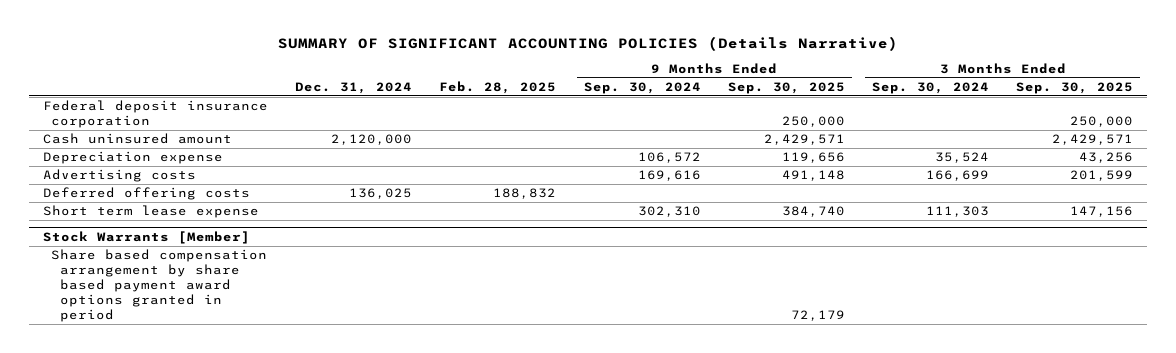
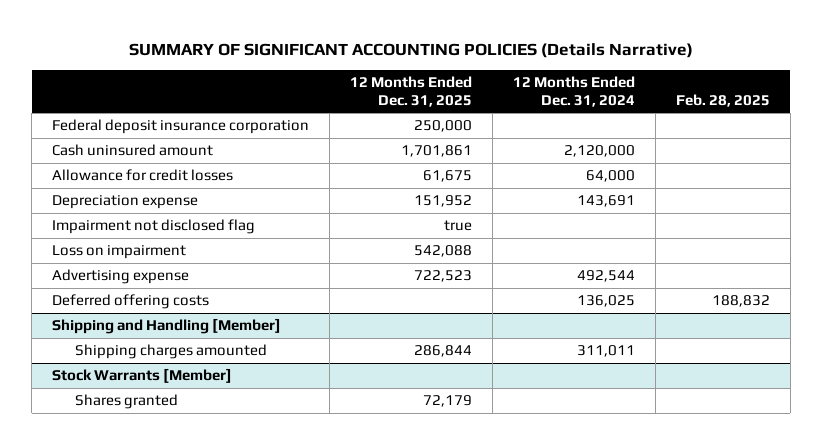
- | Dec. 31, 2024 | Feb. 28, 2025 | 9 Months Ended Sep. 30, 2024 | 9 Months Ended Sep. 30, 2025 | 3 Months Ended Sep. 30, 2024 | 3 Months Ended Sep. 30, 2025
+ | 12 Months Ended Dec. 31, 2025 | 12 Months Ended Dec. 31, 2024 | Feb. 28, 2025
+ Allowance for credit losses | 61,675 | 64,000 |
- Advertising costs | | | 169,616 | 491,148 | 166,699 | 201,599
+ Impairment not disclosed flag | true | |
+ Loss on impairment | 542,088 | |
+ Advertising expense | 722,523 | 492,544 |
- Short term lease expense | | | 302,310 | 384,740 | 111,303 | 147,156
+ Shipping and Handling [Member]
+ Shipping charges amounted | 286,844 | 311,011 |
@ Stock Warrants [Member]
- Share based compensation arrangement by share based payment award options granted in period | | | | 72,179 | |
+ Shares granted | 72,179 | |

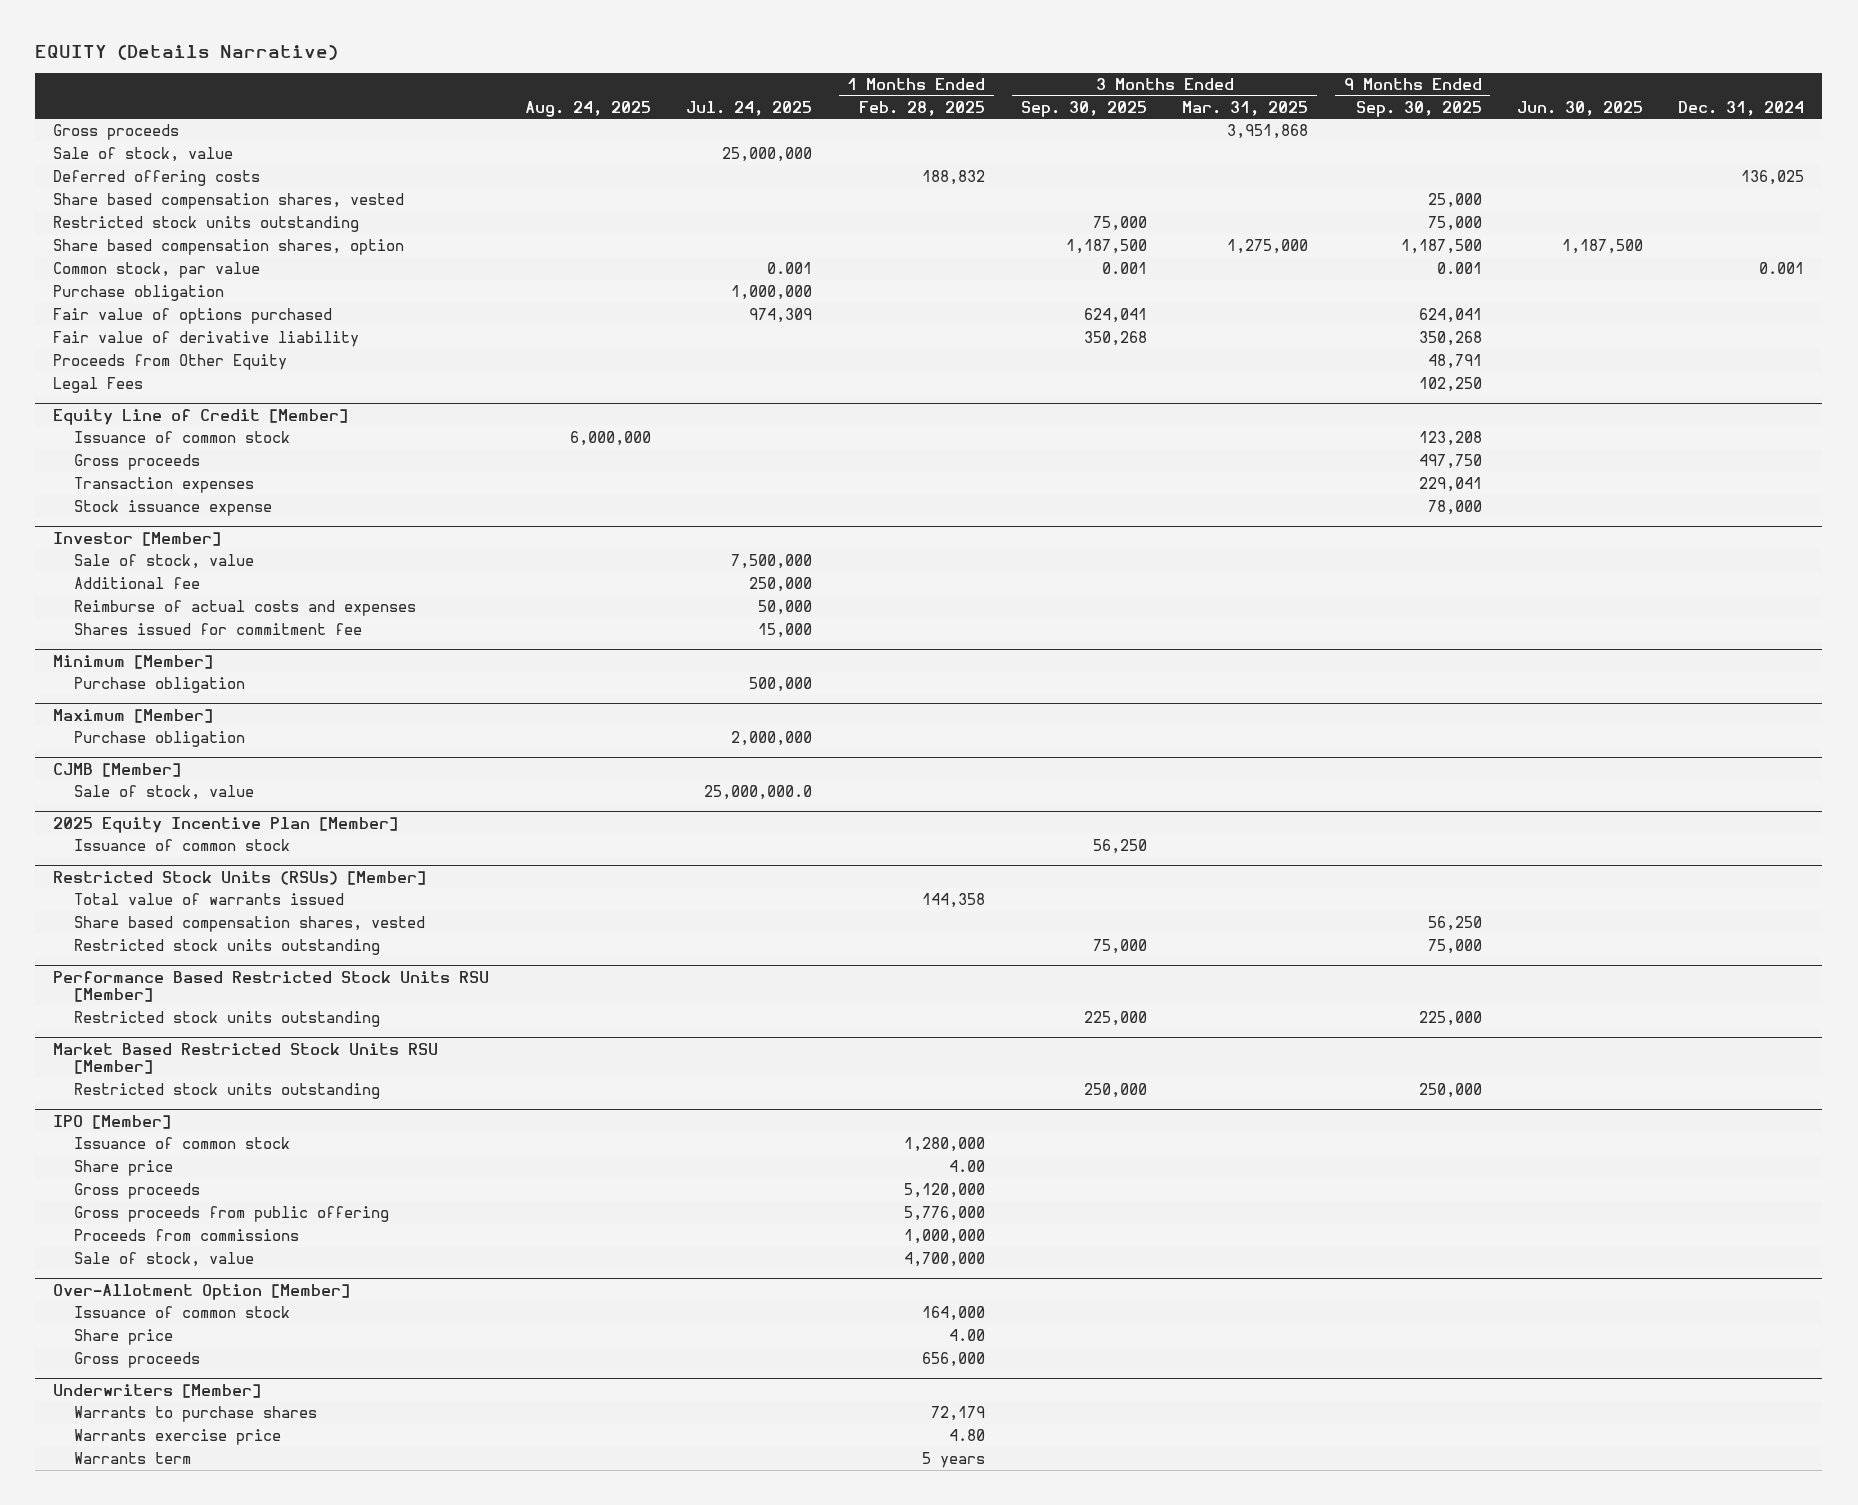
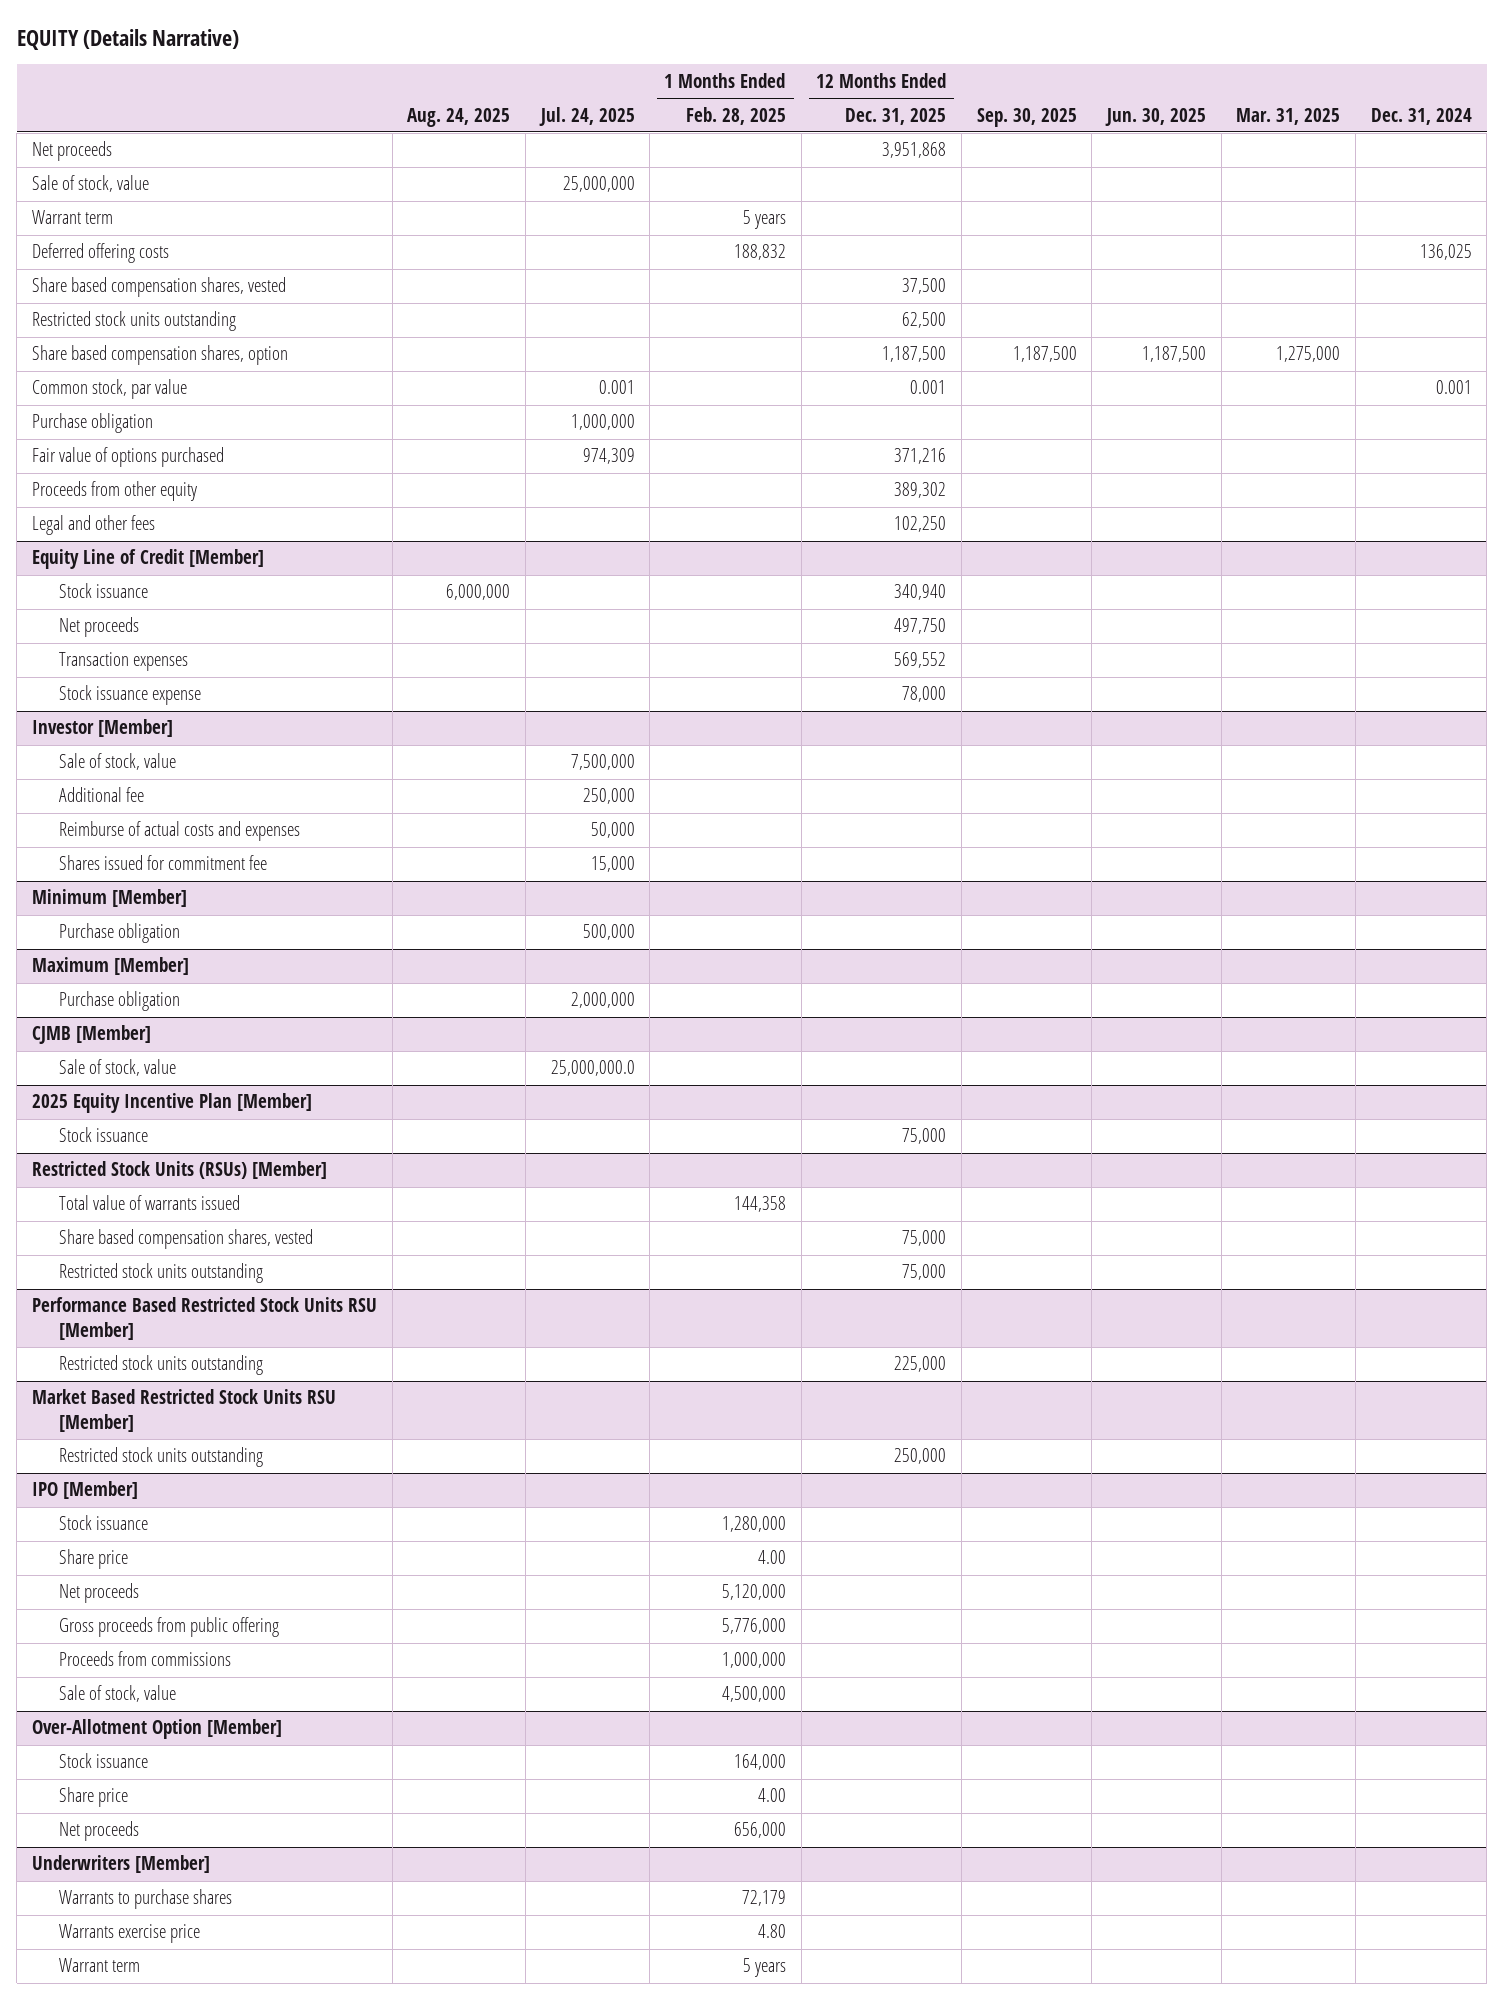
- | Aug. 24, 2025 | Jul. 24, 2025 | 1 Months Ended Feb. 28, 2025 | 3 Months Ended Sep. 30, 2025 | 3 Months Ended Mar. 31, 2025 | 9 Months Ended Sep. 30, 2025 | Jun. 30, 2025 | Dec. 31, 2024
+ | Aug. 24, 2025 | Jul. 24, 2025 | 1 Months Ended Feb. 28, 2025 | 12 Months Ended Dec. 31, 2025 | Sep. 30, 2025 | Jun. 30, 2025 | Mar. 31, 2025 | Dec. 31, 2024
- Gross proceeds | | | | | 3,951,868 | | |
+ Net proceeds | | | | 3,951,868 | | | |
+ Warrant term | | | 5 years | | | | |
- Fair value of derivative liability | | | | 350,268 | | 350,268 | |
- Proceeds from Other Equity | | | | | | 48,791 | |
- Legal Fees | | | | | | 102,250 | |
+ Proceeds from other equity | | | | 389,302 | | | |
+ Legal and other fees | | | | 102,250 | | | |
@ Equity Line of Credit [Member]
- Issuance of common stock | 6,000,000 | | | | | 123,208 | |
- Gross proceeds | | | | | | 497,750 | |
+ Stock issuance | 6,000,000 | | | 340,940 | | | |
+ Net proceeds | | | | 497,750 | | | |
@ 2025 Equity Incentive Plan [Member]
- Issuance of common stock | | | | 56,250 | | | |
+ Stock issuance | | | | 75,000 | | | |
@ IPO [Member]
- Issuance of common stock | | | 1,280,000 | | | | |
+ Stock issuance | | | 1,280,000 | | | | |
- Gross proceeds | | | 5,120,000 | | | | |
+ Net proceeds | | | 5,120,000 | | | | |
- Sale of stock, value | | | 4,700,000 | | | | |
+ Sale of stock, value | | | 4,500,000 | | | | |
@ Over-Allotment Option [Member]
- Issuance of common stock | | | 164,000 | | | | |
+ Stock issuance | | | 164,000 | | | | |
- Gross proceeds | | | 656,000 | | | | |
+ Net proceeds | | | 656,000 | | | | |
@ Underwriters [Member]
- Warrants term | | | 5 years | | | | |
+ Warrant term | | | 5 years | | | | |

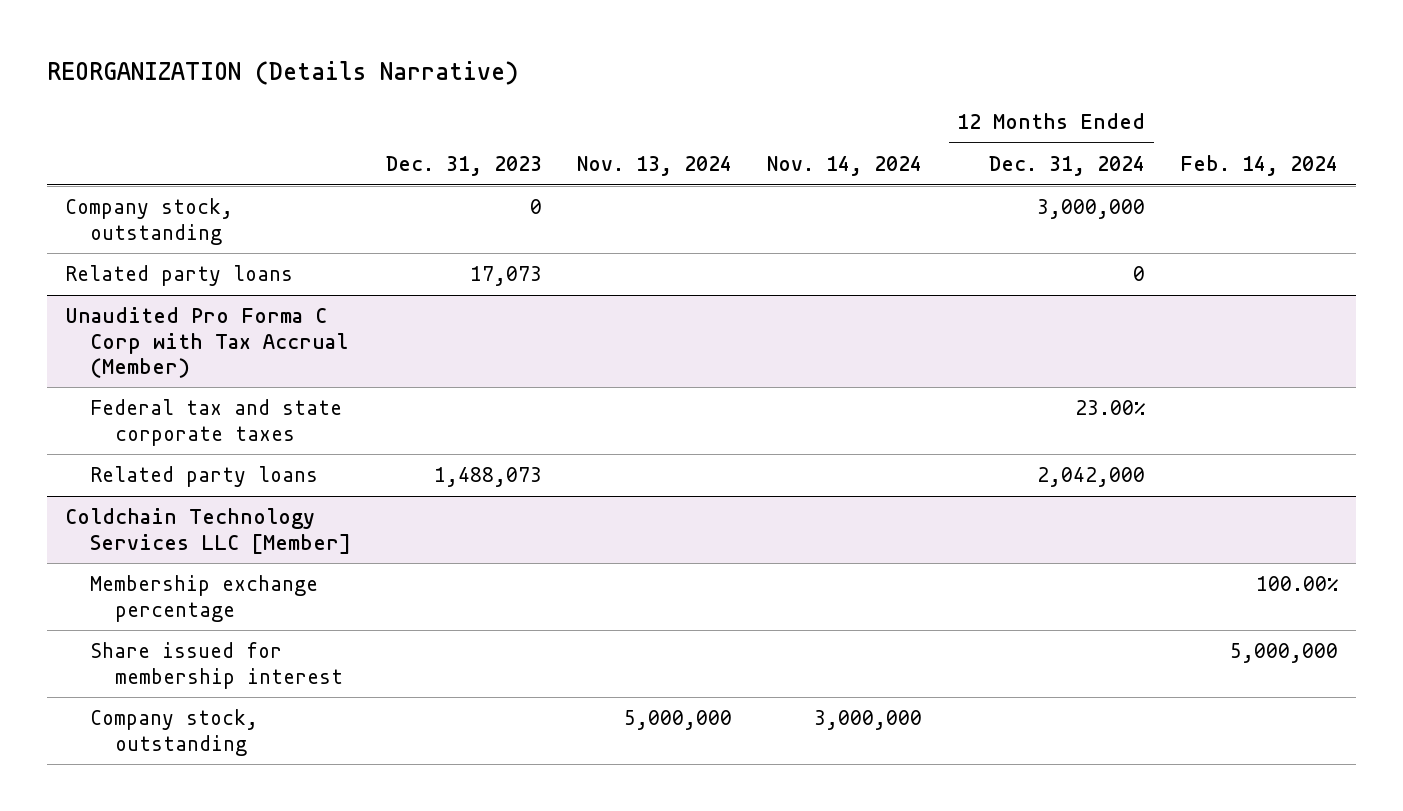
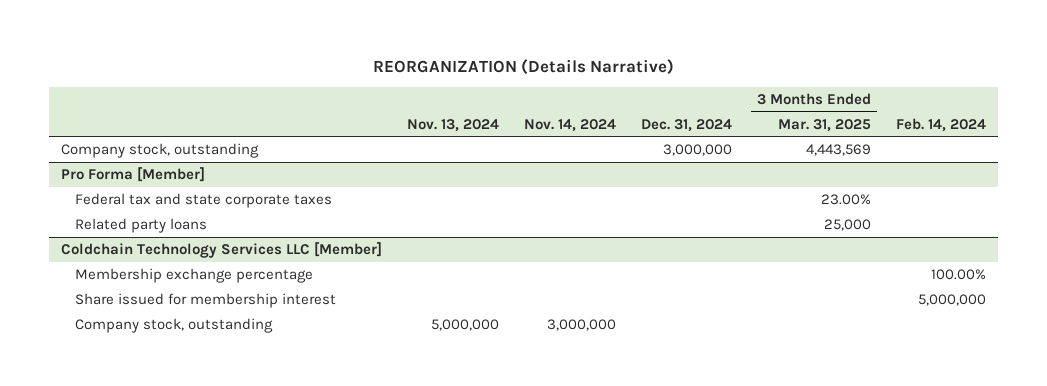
- | Dec. 31, 2023 | Nov. 13, 2024 | Nov. 14, 2024 | 12 Months Ended Dec. 31, 2024 | Feb. 14, 2024
+ | Nov. 13, 2024 | Nov. 14, 2024 | Dec. 31, 2024 | 3 Months Ended Mar. 31, 2025 | Feb. 14, 2024
- Related party loans | 17,073 | | | 0 |
- Unaudited Pro Forma C Corp with Tax Accrual (Member)
+ Pro Forma [Member]

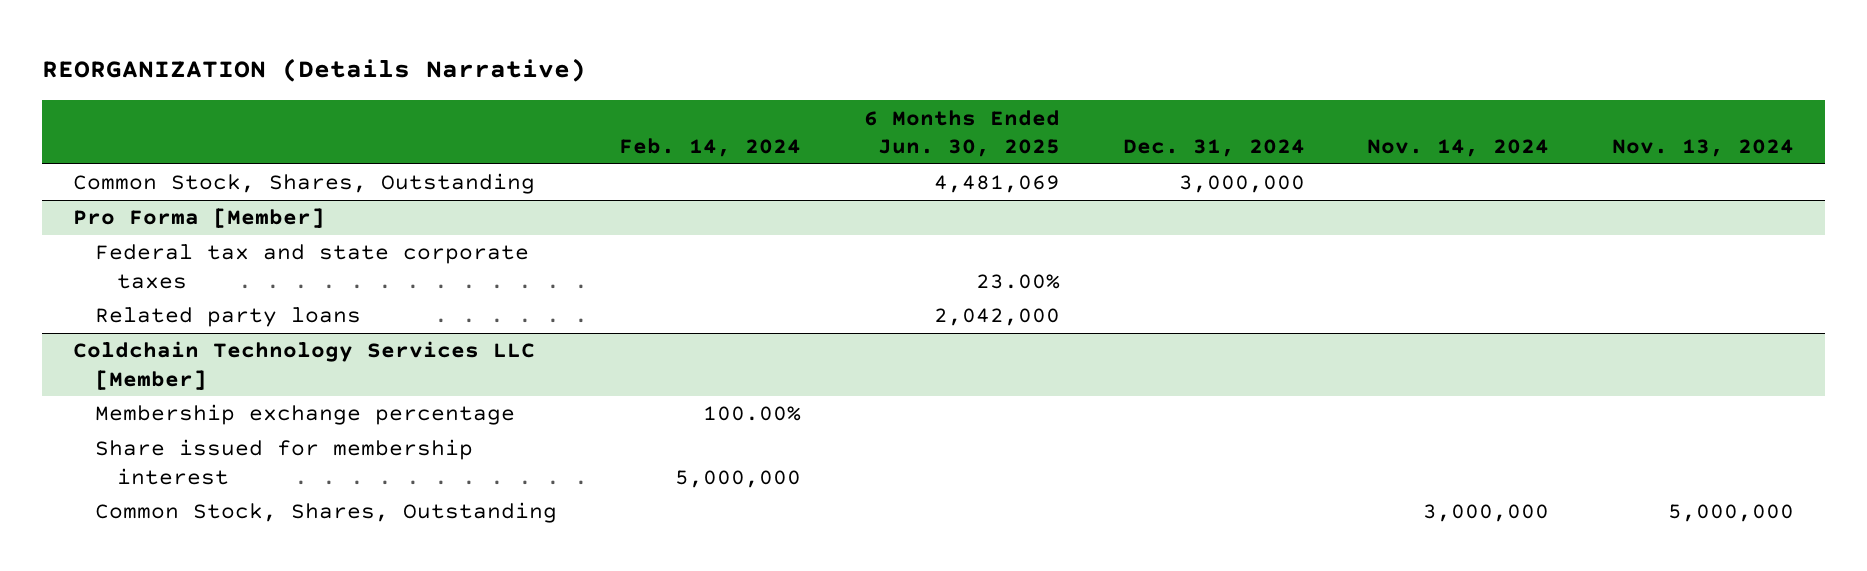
- | Nov. 13, 2024 | Nov. 14, 2024 | Dec. 31, 2024 | 3 Months Ended Mar. 31, 2025 | Feb. 14, 2024
+ | Feb. 14, 2024 | 6 Months Ended Jun. 30, 2025 | Dec. 31, 2024 | Nov. 14, 2024 | Nov. 13, 2024
- Company stock, outstanding | | | 3,000,000 | 4,443,569 |
+ Common Stock, Shares, Outstanding | | 4,481,069 | 3,000,000 | |
@ Coldchain Technology Services LLC [Member]
- Company stock, outstanding | 5,000,000 | 3,000,000 | | |
+ Common Stock, Shares, Outstanding | | | | 3,000,000 | 5,000,000

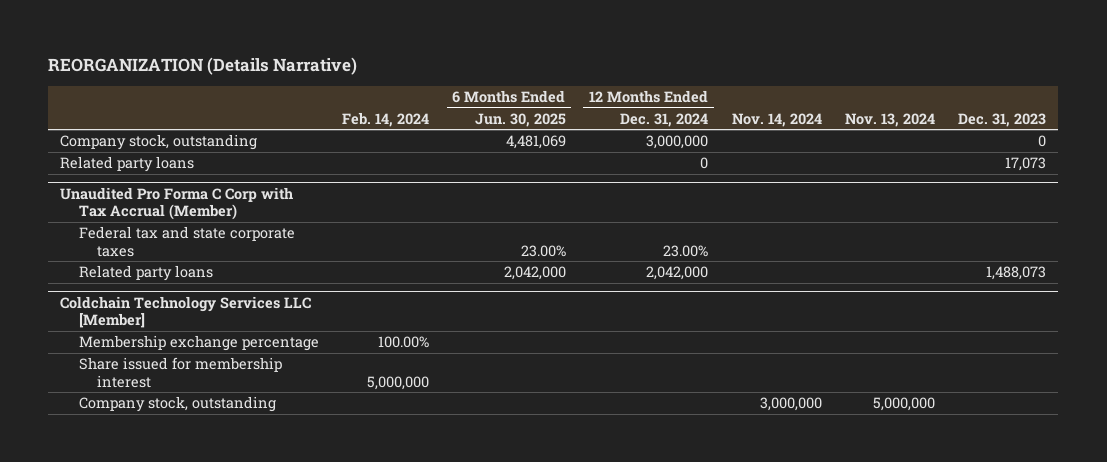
- | Feb. 14, 2024 | 6 Months Ended Jun. 30, 2025 | Dec. 31, 2024 | Nov. 14, 2024 | Nov. 13, 2024
+ | Feb. 14, 2024 | 6 Months Ended Jun. 30, 2025 | 12 Months Ended Dec. 31, 2024 | Nov. 14, 2024 | Nov. 13, 2024 | Dec. 31, 2023
- Common Stock, Shares, Outstanding | | 4,481,069 | 3,000,000 | |
- Pro Forma [Member]
+ Company stock, outstanding | | 4,481,069 | 3,000,000 | | | 0
+ Related party loans | | | 0 | | | 17,073
+ Unaudited Pro Forma C Corp with Tax Accrual (Member)
@ Coldchain Technology Services LLC [Member]
- Common Stock, Shares, Outstanding | | | | 3,000,000 | 5,000,000
+ Company stock, outstanding | | | | 3,000,000 | 5,000,000 |

